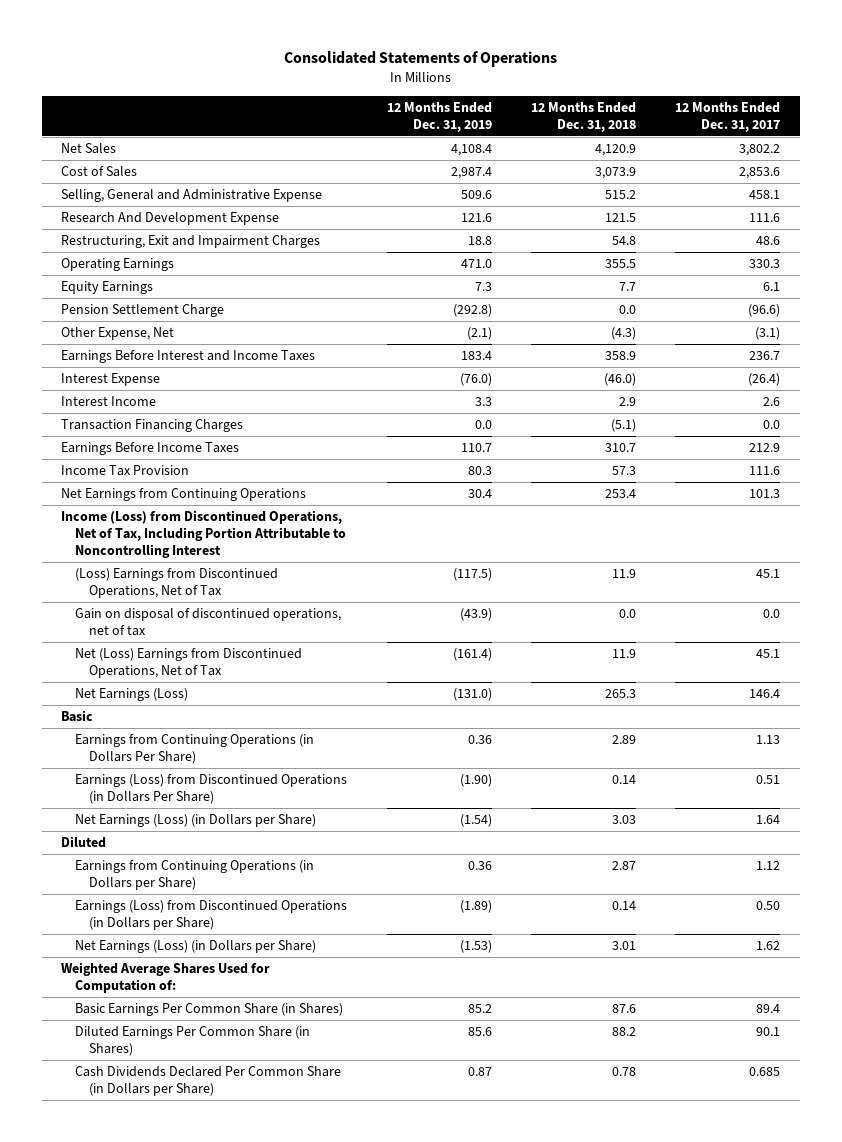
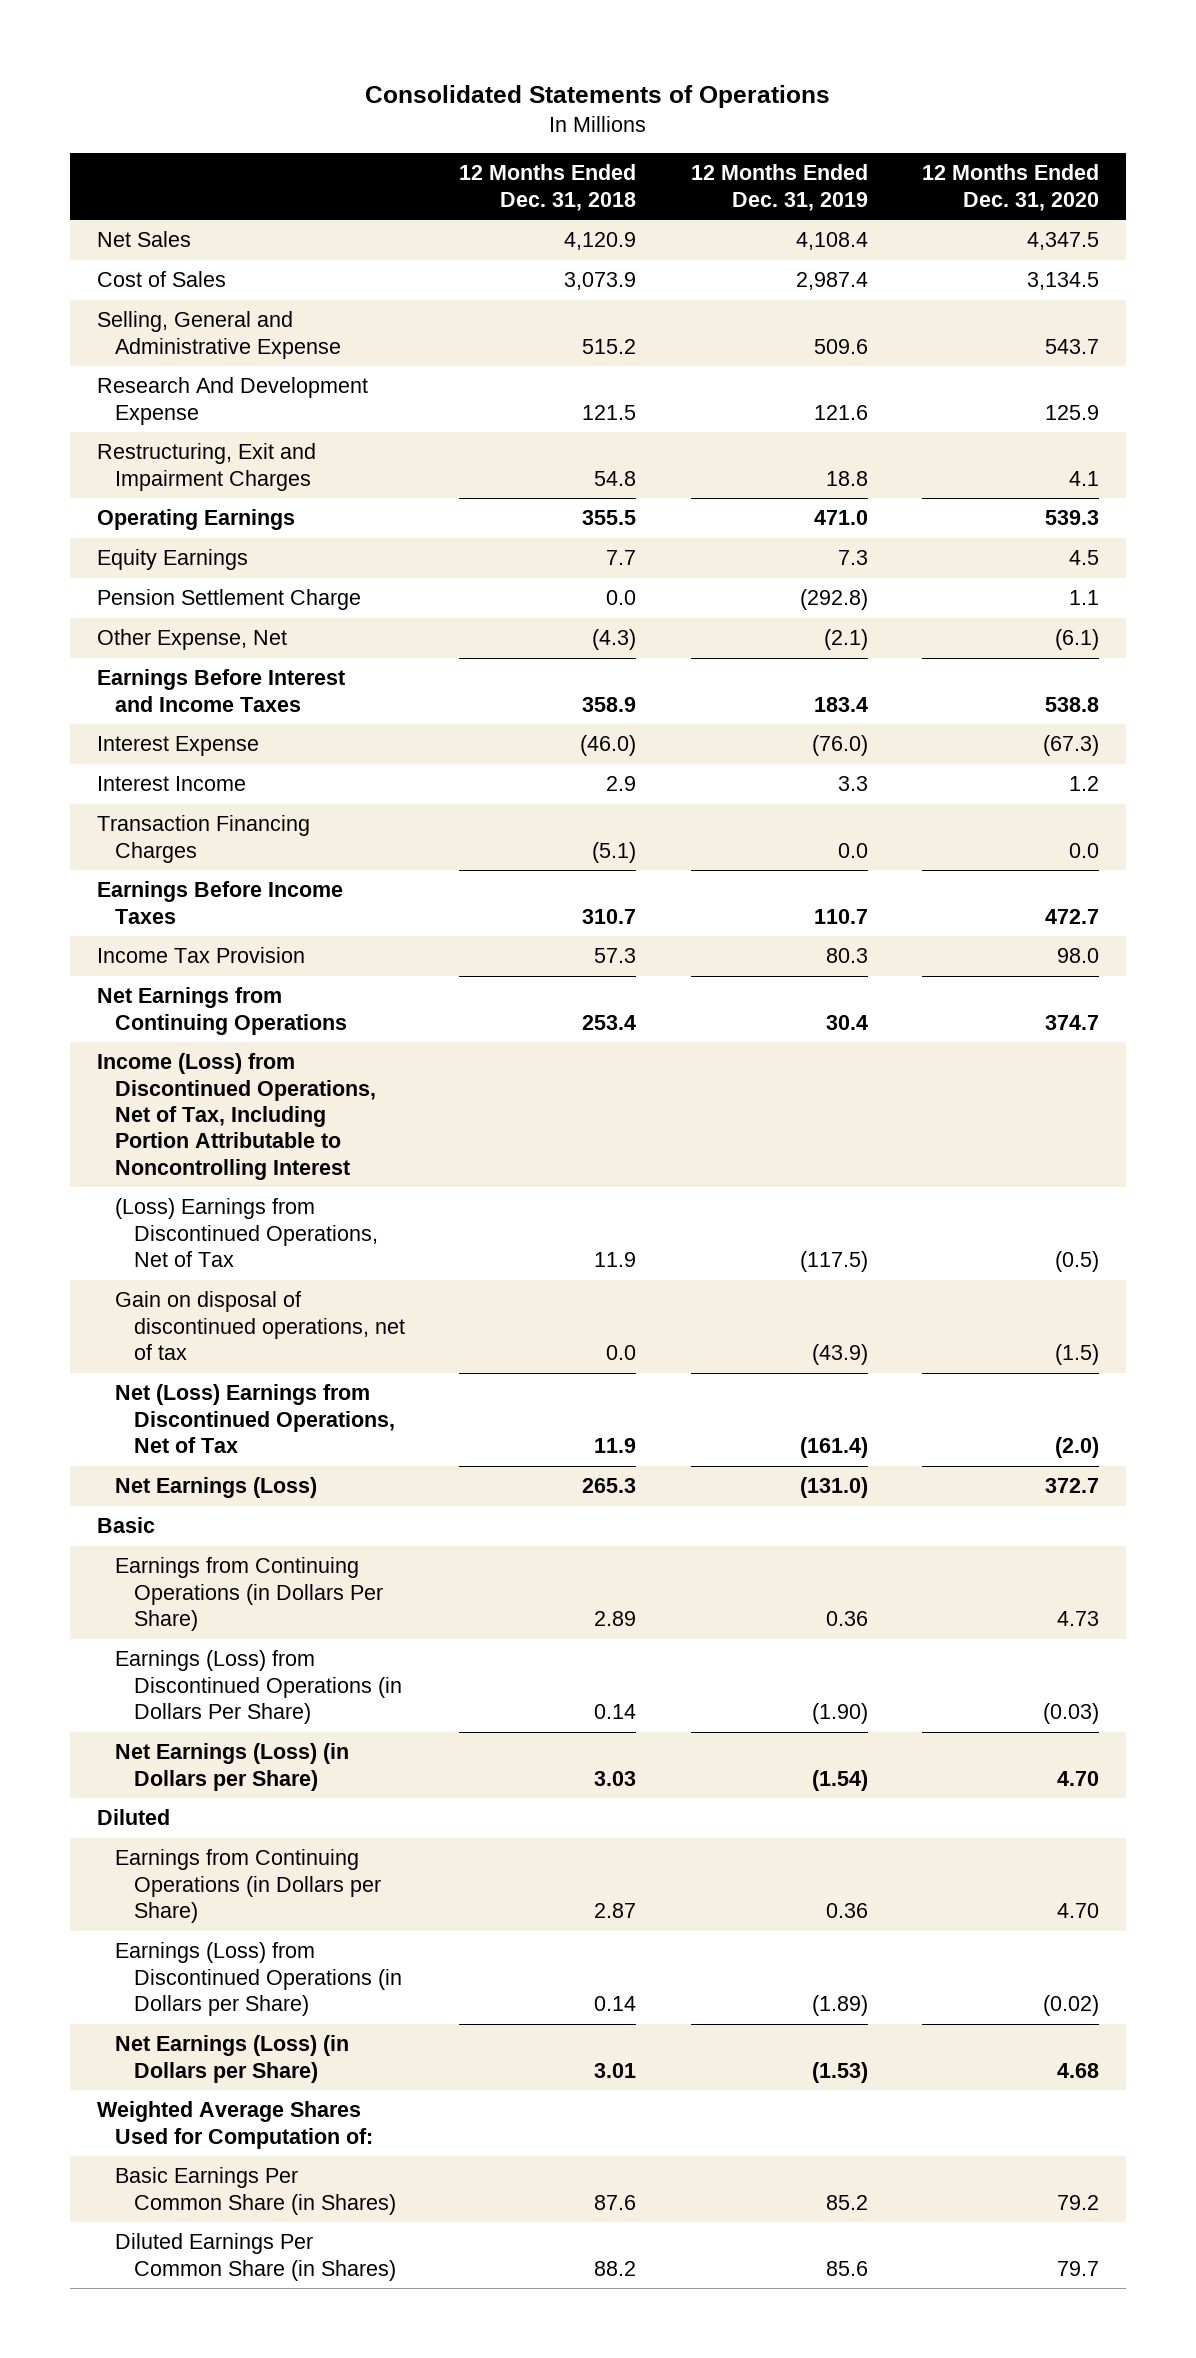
- | 12 Months Ended Dec. 31, 2019 | 12 Months Ended Dec. 31, 2018 | 12 Months Ended Dec. 31, 2017
+ | 12 Months Ended Dec. 31, 2018 | 12 Months Ended Dec. 31, 2019 | 12 Months Ended Dec. 31, 2020
- Cash Dividends Declared Per Common Share (in Dollars per Share) | 0.87 | 0.78 | 0.685

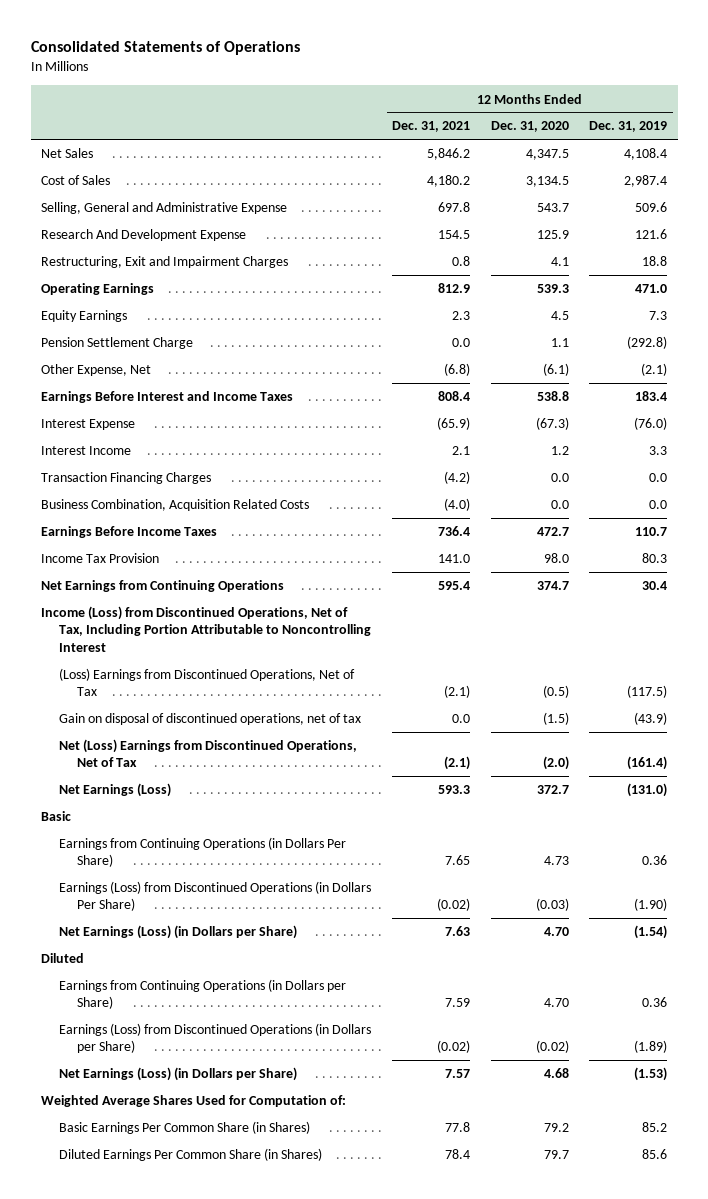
- | 12 Months Ended Dec. 31, 2018 | 12 Months Ended Dec. 31, 2019 | 12 Months Ended Dec. 31, 2020
+ | 12 Months Ended Dec. 31, 2021 | 12 Months Ended Dec. 31, 2020 | 12 Months Ended Dec. 31, 2019
+ Business Combination, Acquisition Related Costs | (4.0) | 0.0 | 0.0

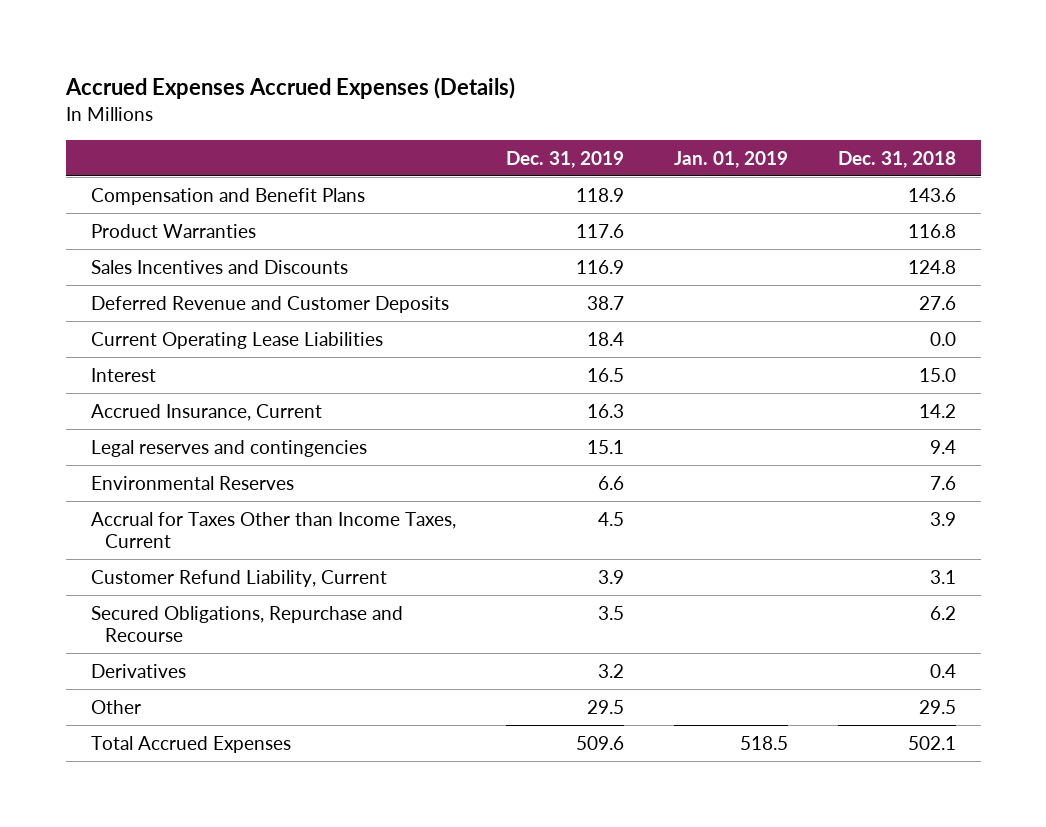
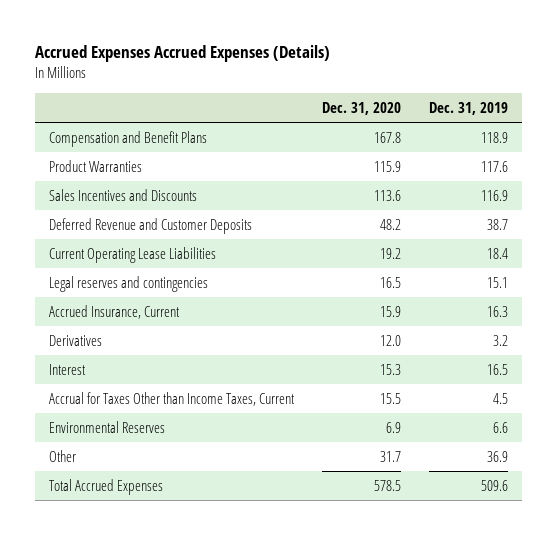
- | Dec. 31, 2019 | Jan. 01, 2019 | Dec. 31, 2018
+ | Dec. 31, 2020 | Dec. 31, 2019
- Customer Refund Liability, Current | 3.9 | | 3.1
- Secured Obligations, Repurchase and Recourse | 3.5 | | 6.2
moved down: Accrued Insurance, Current | 15.9 | 16.3
- Other | 29.5 | | 29.5
moved down: Interest | 15.3 | 16.5
moved down: Accrual for Taxes Other than Income Taxes, Current | 15.5 | 4.5
moved down: Environmental Reserves | 6.9 | 6.6
+ Other | 31.7 | 36.9

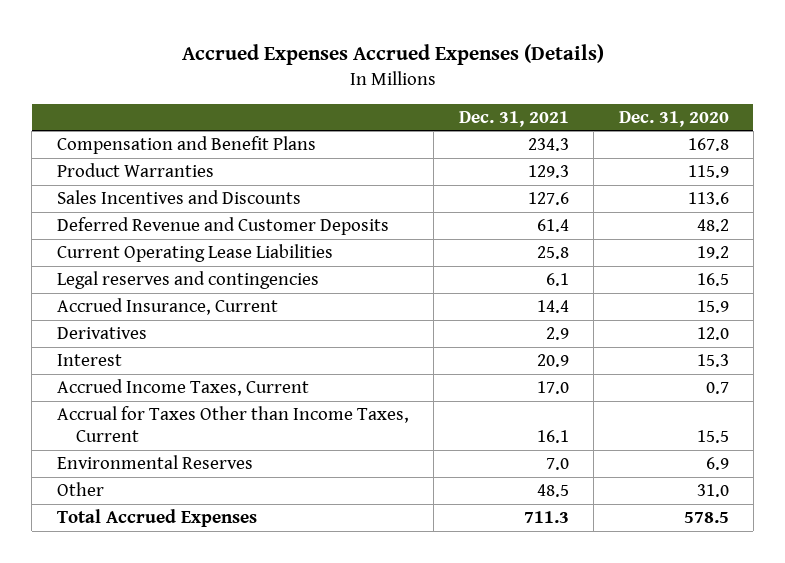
- | Dec. 31, 2020 | Dec. 31, 2019
+ | Dec. 31, 2021 | Dec. 31, 2020
+ Accrued Income Taxes, Current | 17.0 | 0.7
- Other | 31.7 | 36.9
+ Other | 48.5 | 31.0

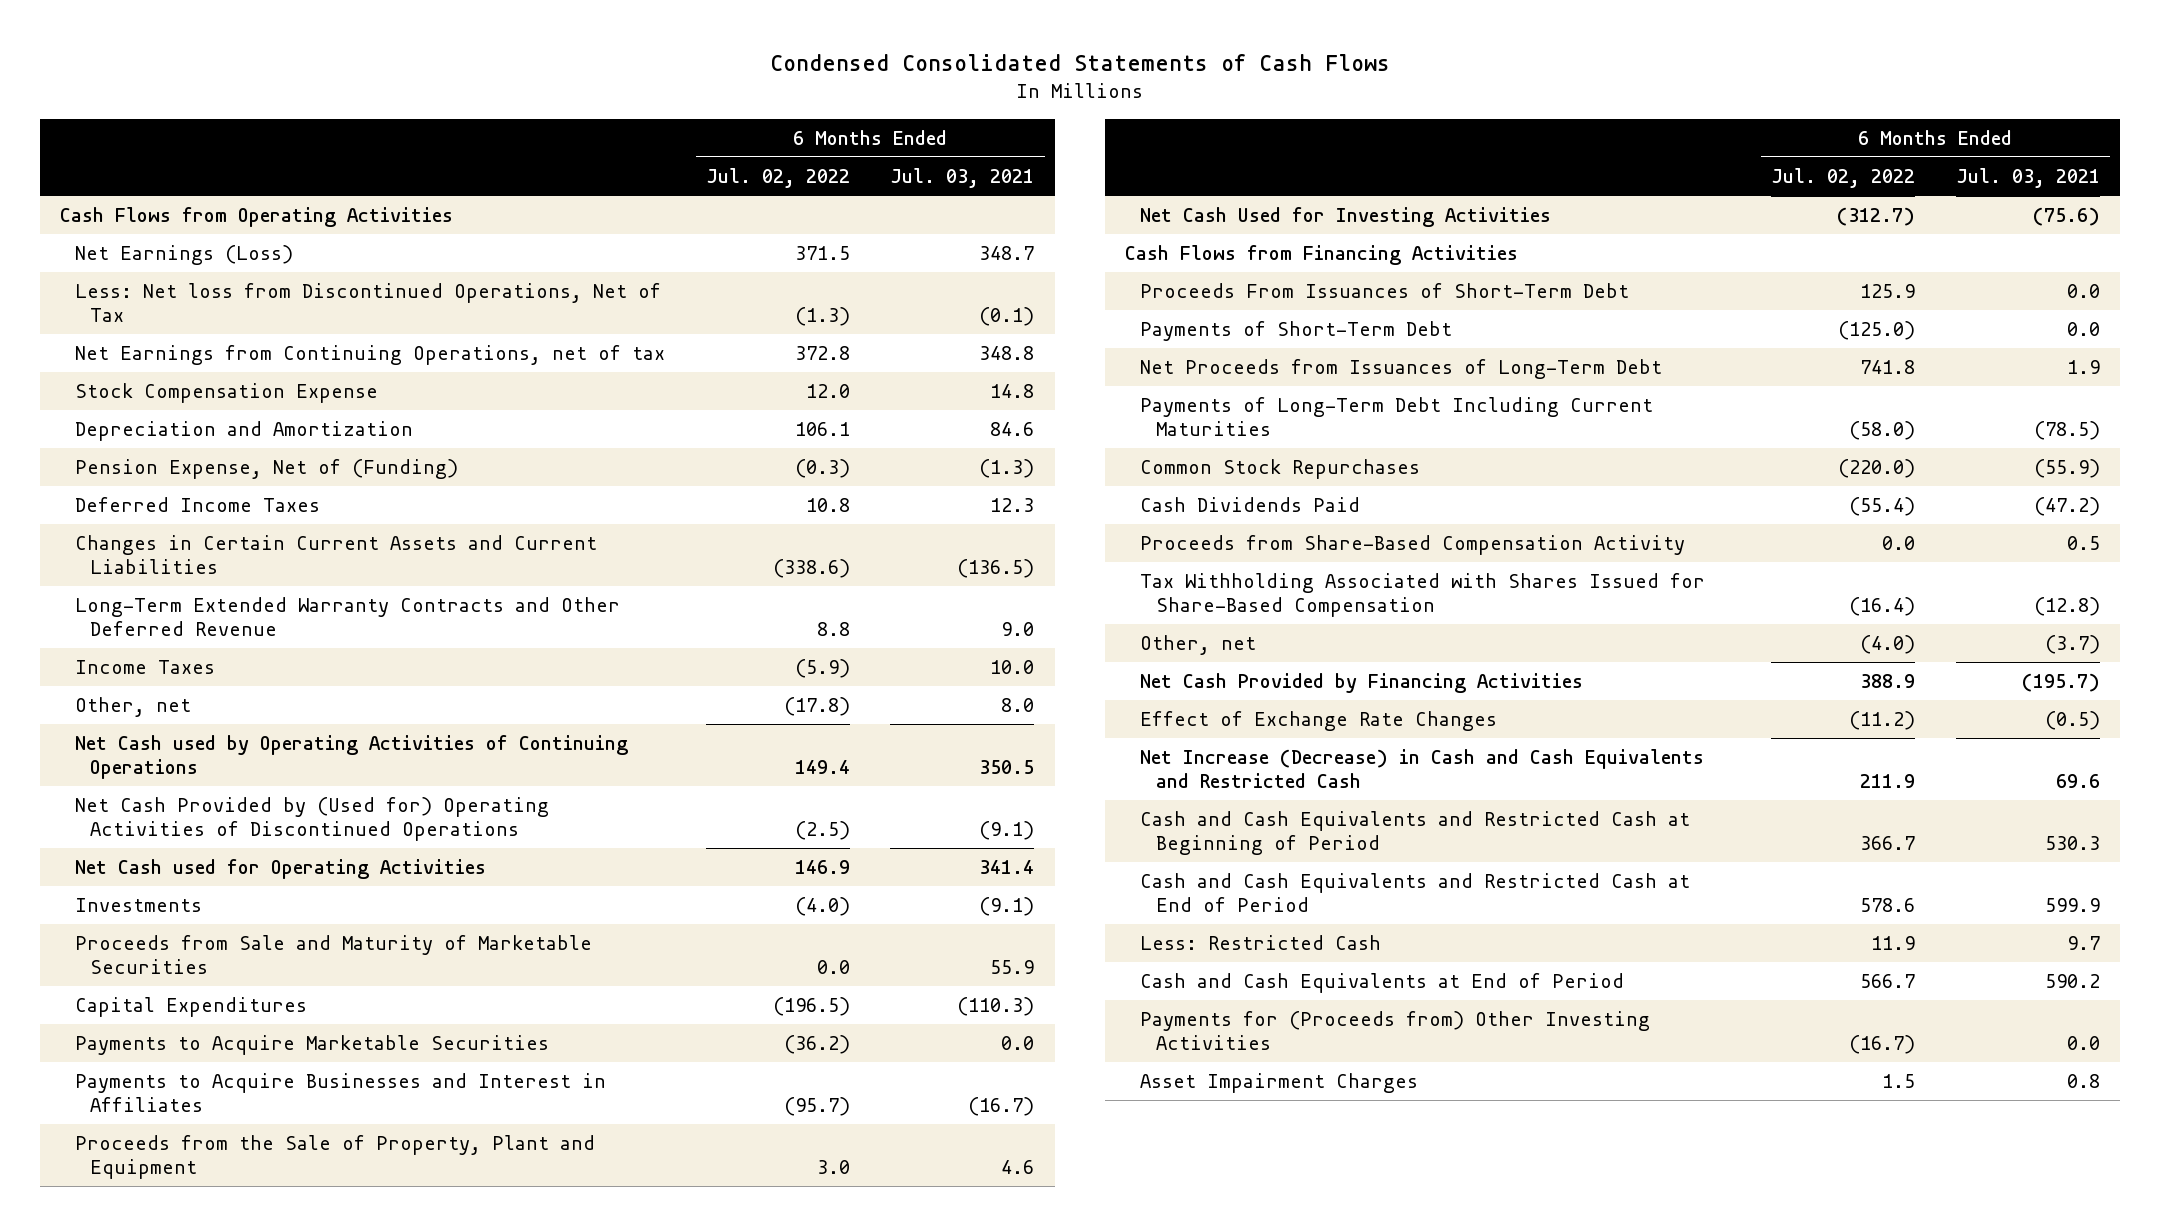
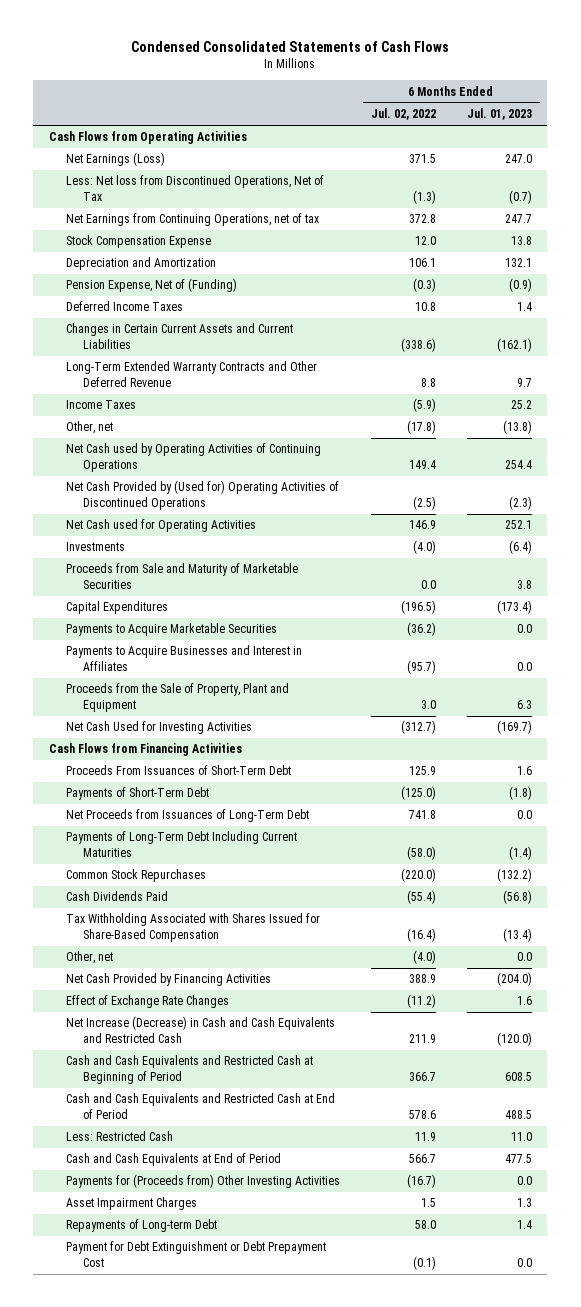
- | 6 Months Ended Jul. 02, 2022 | 6 Months Ended Jul. 03, 2021
+ | 6 Months Ended Jul. 02, 2022 | 6 Months Ended Jul. 01, 2023
- Proceeds from Share-Based Compensation Activity | 0.0 | 0.5
+ Repayments of Long-term Debt | 58.0 | 1.4
+ Payment for Debt Extinguishment or Debt Prepayment Cost | (0.1) | 0.0

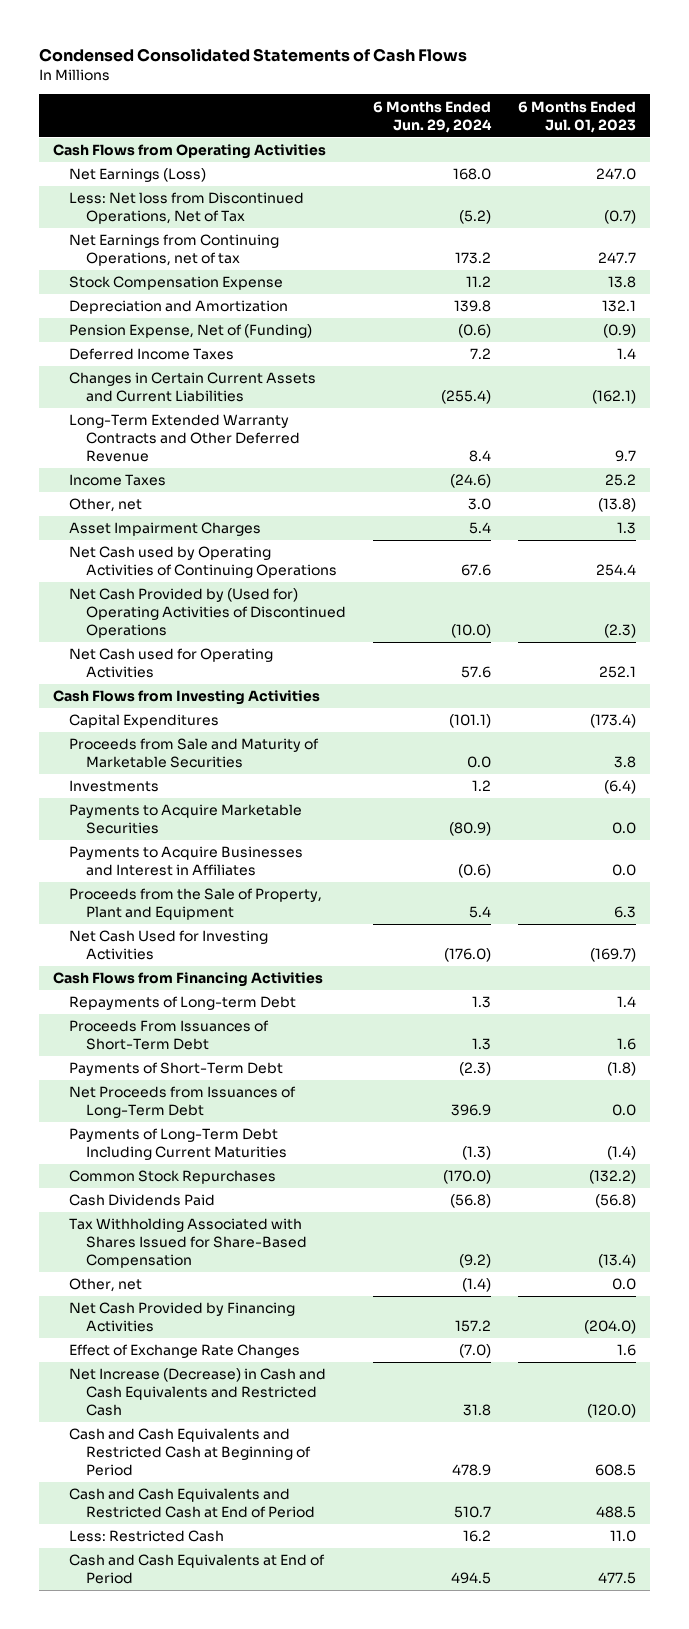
- | 6 Months Ended Jul. 02, 2022 | 6 Months Ended Jul. 01, 2023
+ | 6 Months Ended Jun. 29, 2024 | 6 Months Ended Jul. 01, 2023
moved up: Asset Impairment Charges | 5.4 | 1.3
+ Cash Flows from Investing Activities
moved down: Proceeds from Sale and Maturity of Marketable Securities | 0.0 | 3.8
moved down: Investments | 1.2 | (6.4)
moved up: Repayments of Long-term Debt | 1.3 | 1.4
- Payments for (Proceeds from) Other Investing Activities | (16.7) | 0.0
- Payment for Debt Extinguishment or Debt Prepayment Cost | (0.1) | 0.0

